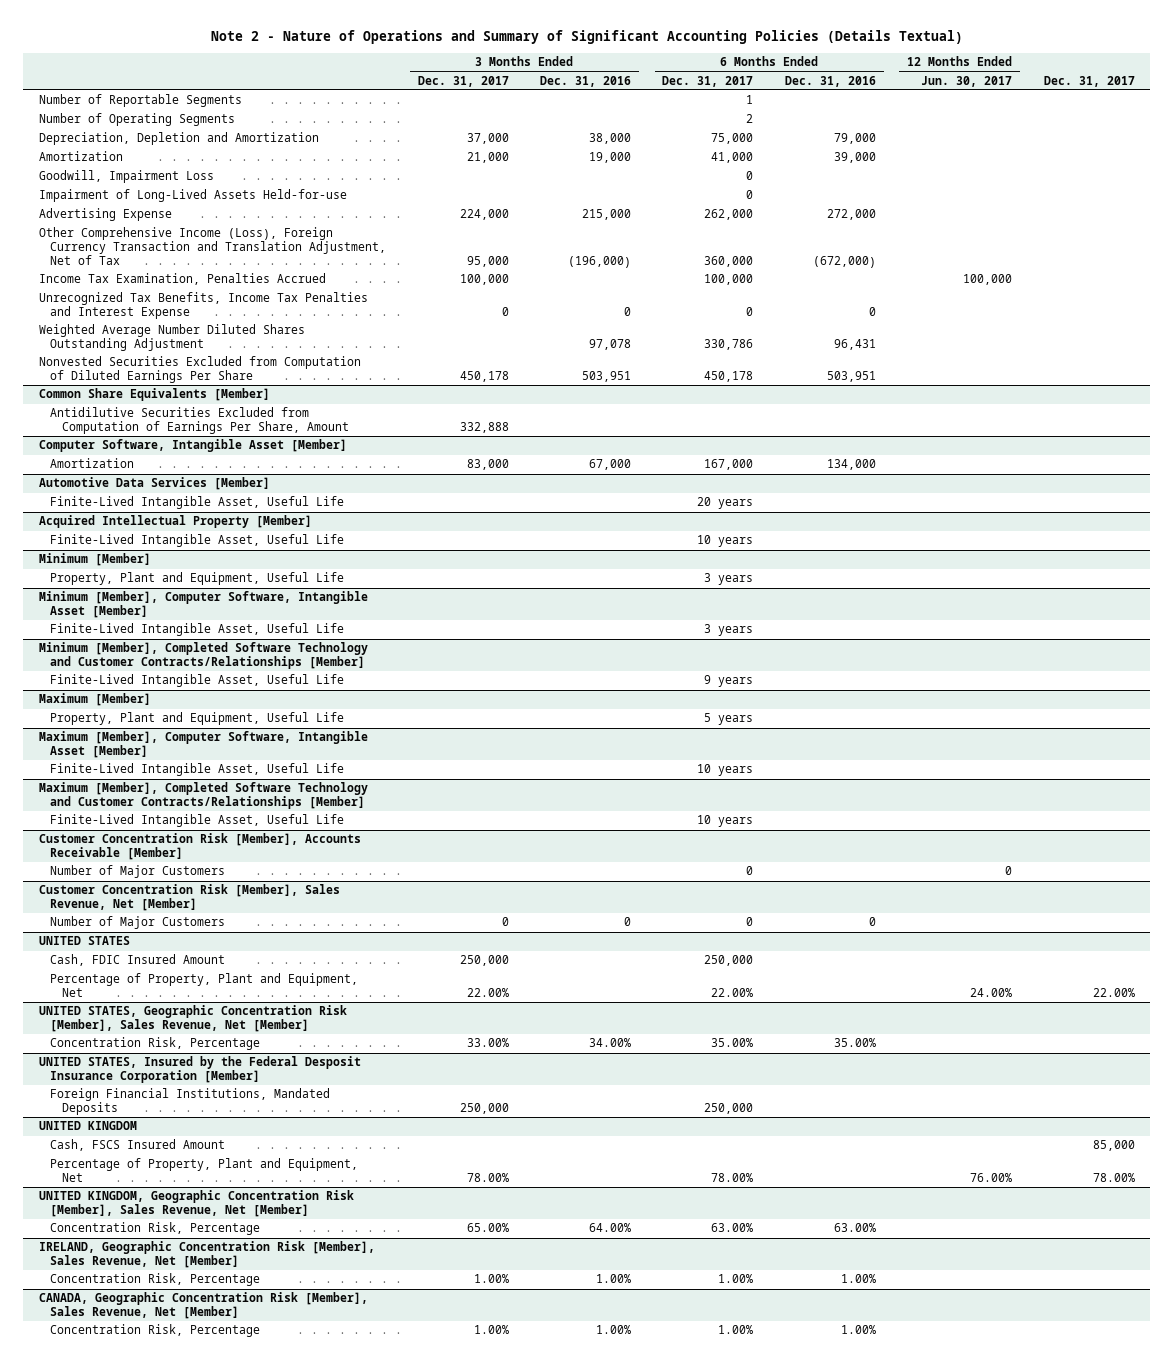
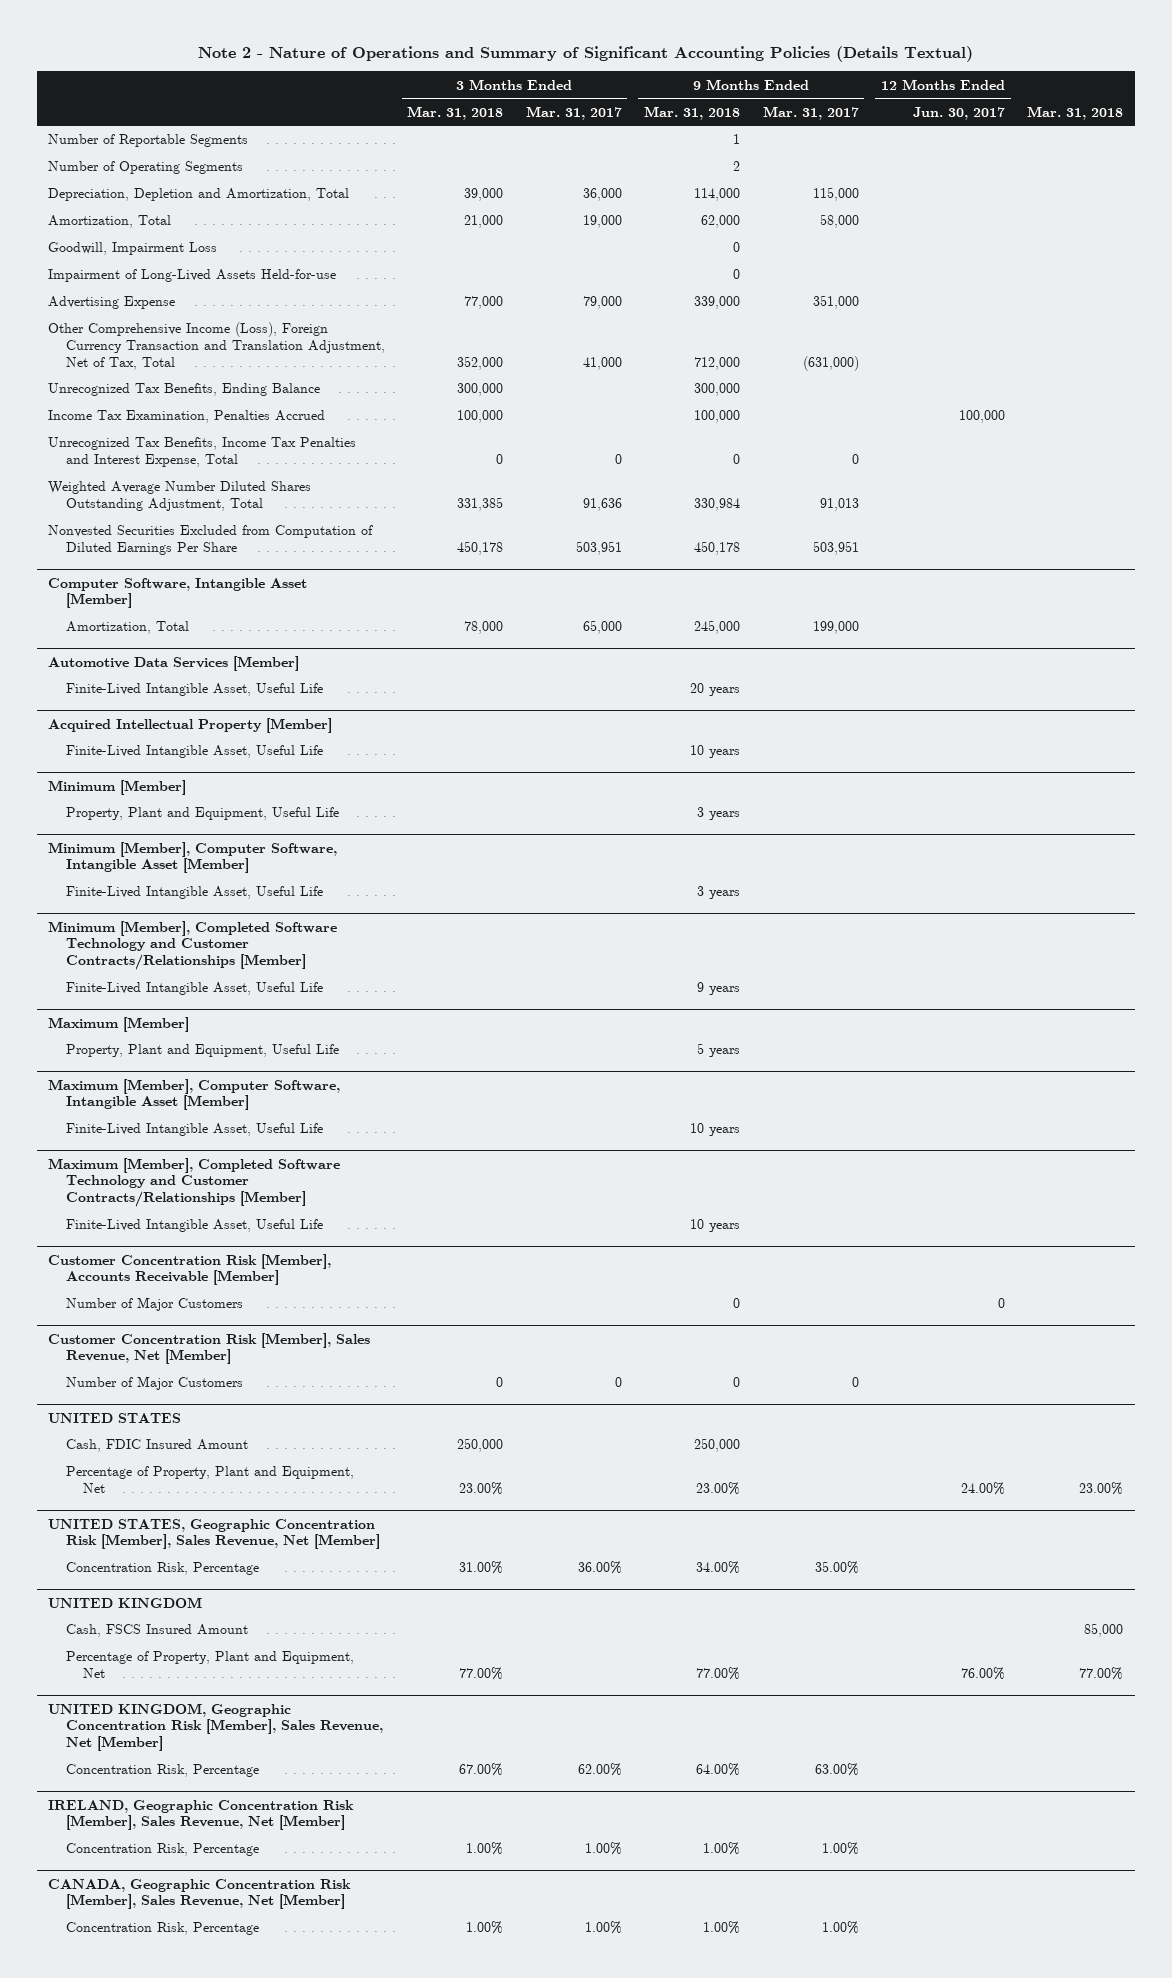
- | 3 Months Ended Dec. 31, 2017 | 3 Months Ended Dec. 31, 2016 | 6 Months Ended Dec. 31, 2017 | 6 Months Ended Dec. 31, 2016 | 12 Months Ended Jun. 30, 2017 | Dec. 31, 2017
+ | 3 Months Ended Mar. 31, 2018 | 3 Months Ended Mar. 31, 2017 | 9 Months Ended Mar. 31, 2018 | 9 Months Ended Mar. 31, 2017 | 12 Months Ended Jun. 30, 2017 | Mar. 31, 2018
- Depreciation, Depletion and Amortization | 37,000 | 38,000 | 75,000 | 79,000 | |
- Amortization | 21,000 | 19,000 | 41,000 | 39,000 | |
+ Depreciation, Depletion and Amortization, Total | 39,000 | 36,000 | 114,000 | 115,000 | |
+ Amortization, Total | 21,000 | 19,000 | 62,000 | 58,000 | |
- Other Comprehensive Income (Loss), Foreign Currency Transaction and Translation Adjustment, Net of Tax | 95,000 | (196,000) | 360,000 | (672,000) | |
+ Other Comprehensive Income (Loss), Foreign Currency Transaction and Translation Adjustment, Net of Tax, Total | 352,000 | 41,000 | 712,000 | (631,000) | |
+ Unrecognized Tax Benefits, Ending Balance | 300,000 | | 300,000 | | |
- Unrecognized Tax Benefits, Income Tax Penalties and Interest Expense | 0 | 0 | 0 | 0 | |
- Weighted Average Number Diluted Shares Outstanding Adjustment | | 97,078 | 330,786 | 96,431 | |
+ Unrecognized Tax Benefits, Income Tax Penalties and Interest Expense, Total | 0 | 0 | 0 | 0 | |
+ Weighted Average Number Diluted Shares Outstanding Adjustment, Total | 331,385 | 91,636 | 330,984 | 91,013 | |
- Common Share Equivalents [Member]
- Antidilutive Securities Excluded from Computation of Earnings Per Share, Amount | 332,888 | | | | |
@ Computer Software, Intangible Asset [Member]
- Amortization | 83,000 | 67,000 | 167,000 | 134,000 | |
+ Amortization, Total | 78,000 | 65,000 | 245,000 | 199,000 | |
- UNITED STATES, Insured by the Federal Desposit Insurance Corporation [Member]
- Foreign Financial Institutions, Mandated Deposits | 250,000 | | 250,000 | | |

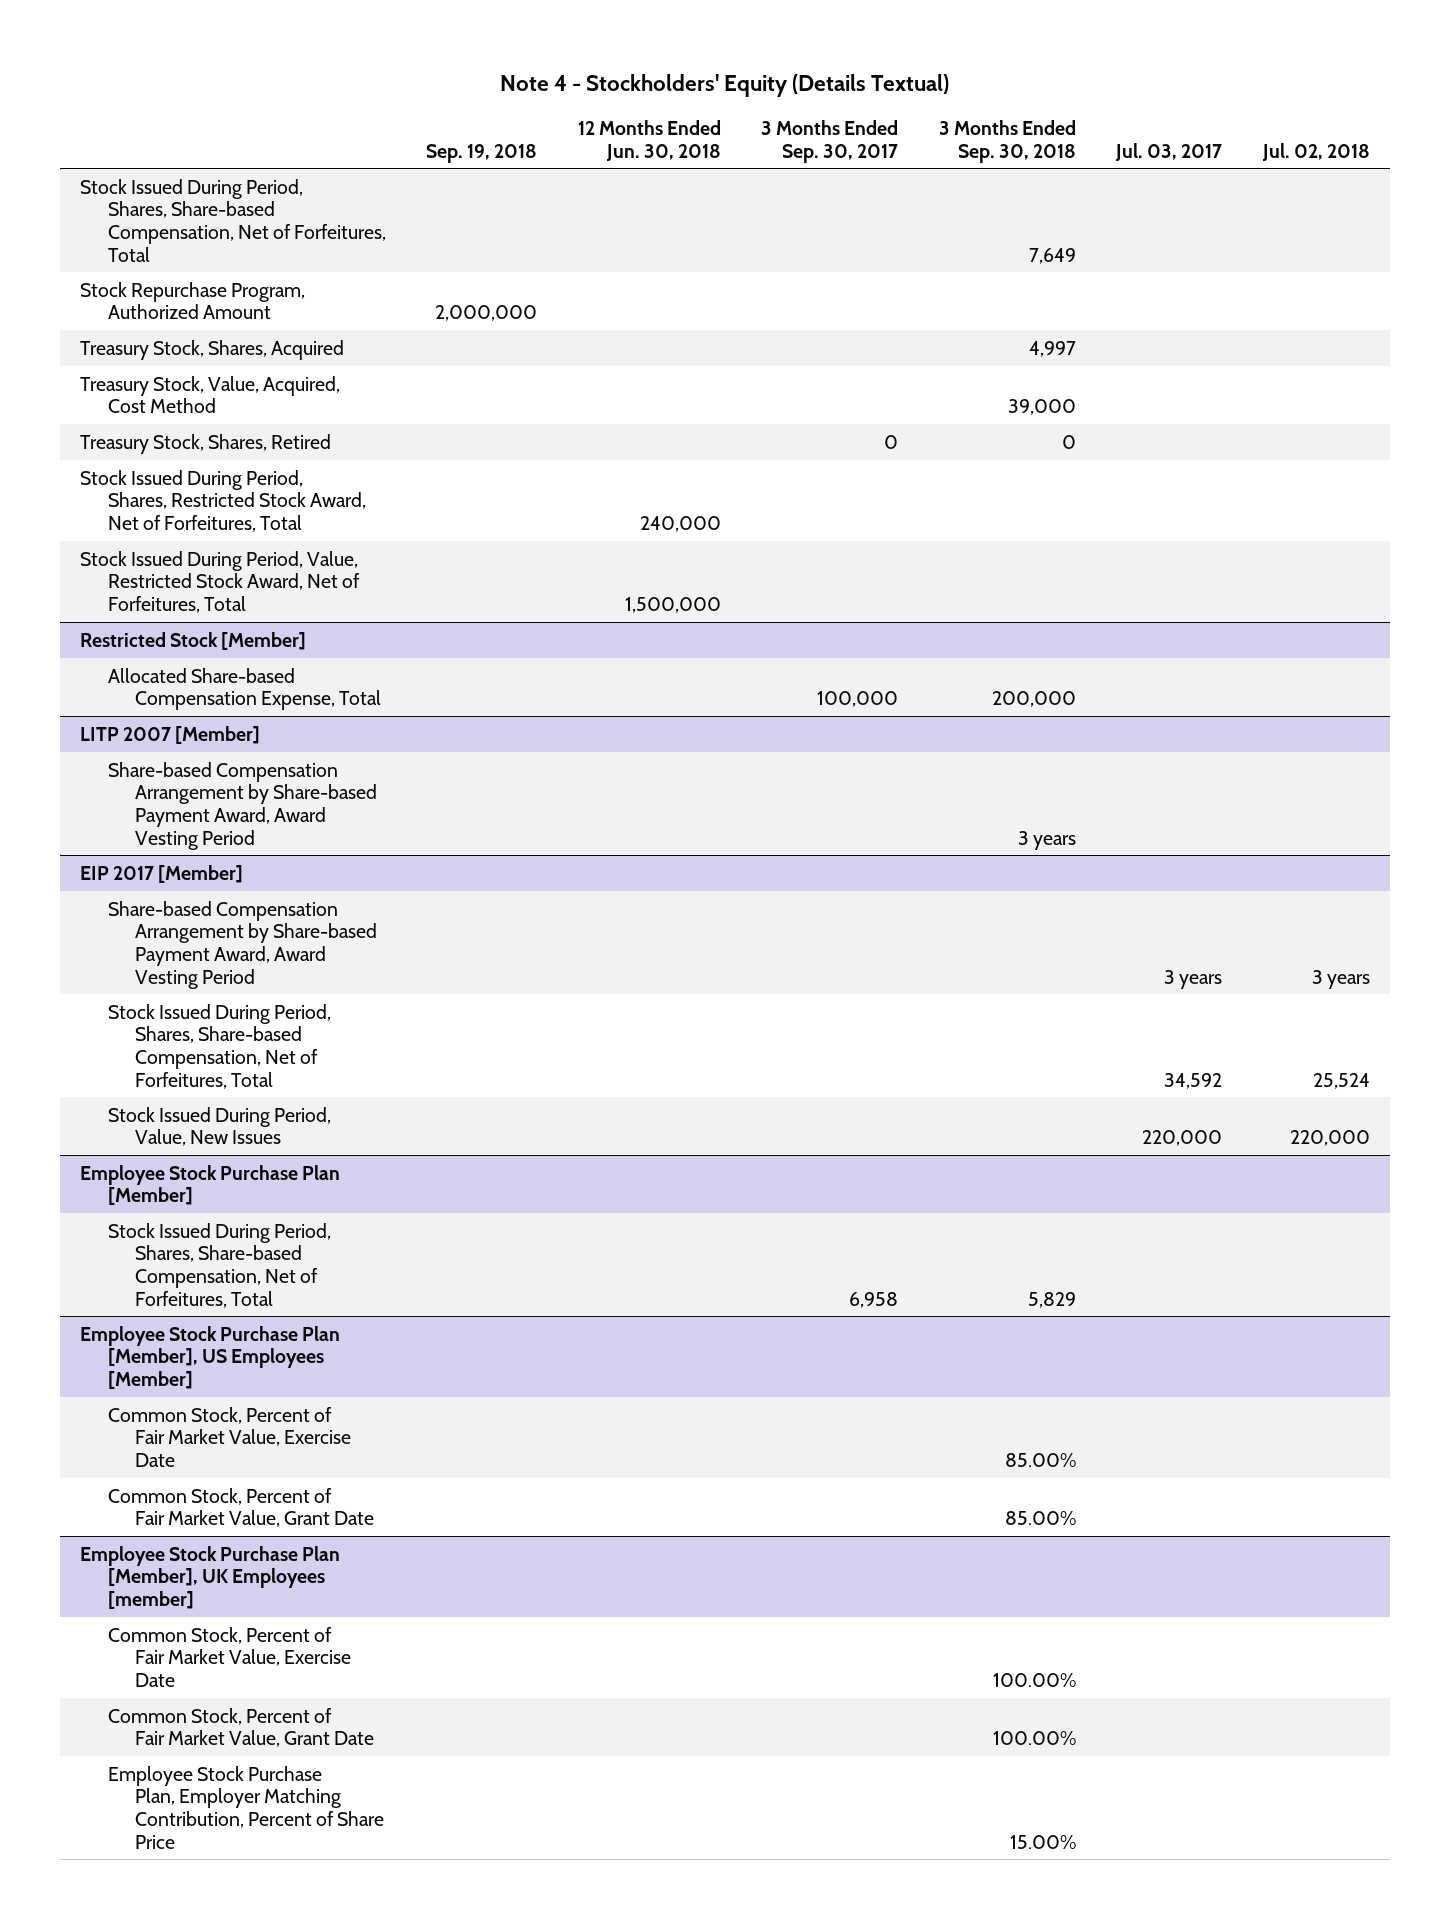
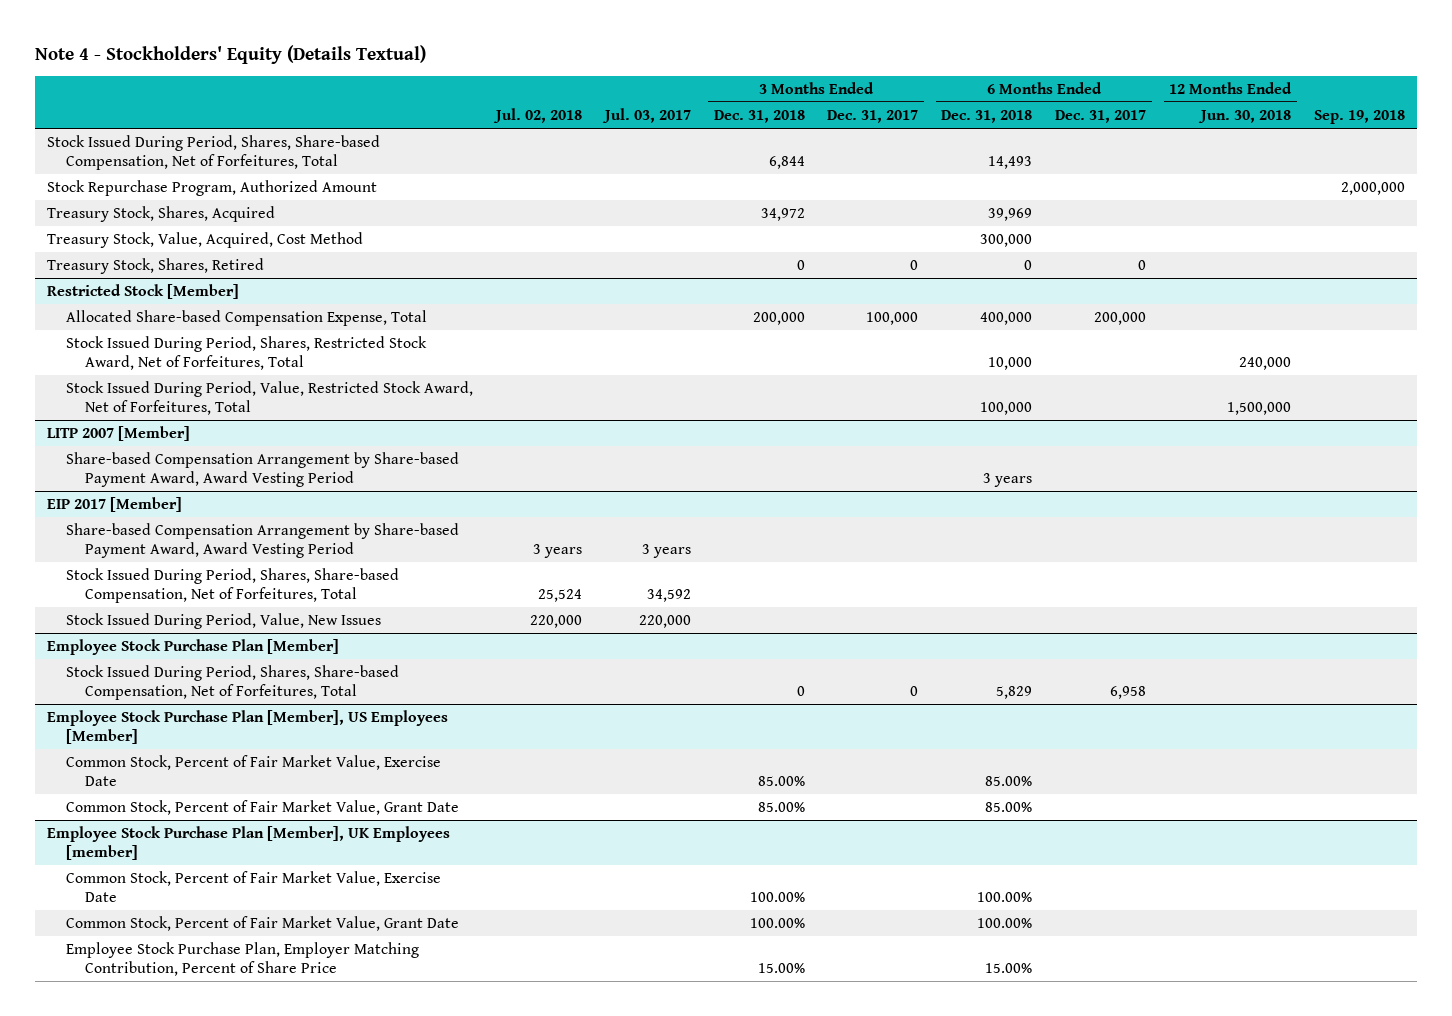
- | Sep. 19, 2018 | 12 Months Ended Jun. 30, 2018 | 3 Months Ended Sep. 30, 2017 | 3 Months Ended Sep. 30, 2018 | Jul. 03, 2017 | Jul. 02, 2018
+ | Jul. 02, 2018 | Jul. 03, 2017 | 3 Months Ended Dec. 31, 2018 | 3 Months Ended Dec. 31, 2017 | 6 Months Ended Dec. 31, 2018 | 6 Months Ended Dec. 31, 2017 | 12 Months Ended Jun. 30, 2018 | Sep. 19, 2018
- Stock Issued During Period, Shares, Restricted Stock Award, Net of Forfeitures, Total | | 240,000 | | | |
- Stock Issued During Period, Value, Restricted Stock Award, Net of Forfeitures, Total | | 1,500,000 | | | |
@ Restricted Stock [Member]
+ Stock Issued During Period, Shares, Restricted Stock Award, Net of Forfeitures, Total | | | | | 10,000 | | 240,000 |
+ Stock Issued During Period, Value, Restricted Stock Award, Net of Forfeitures, Total | | | | | 100,000 | | 1,500,000 |

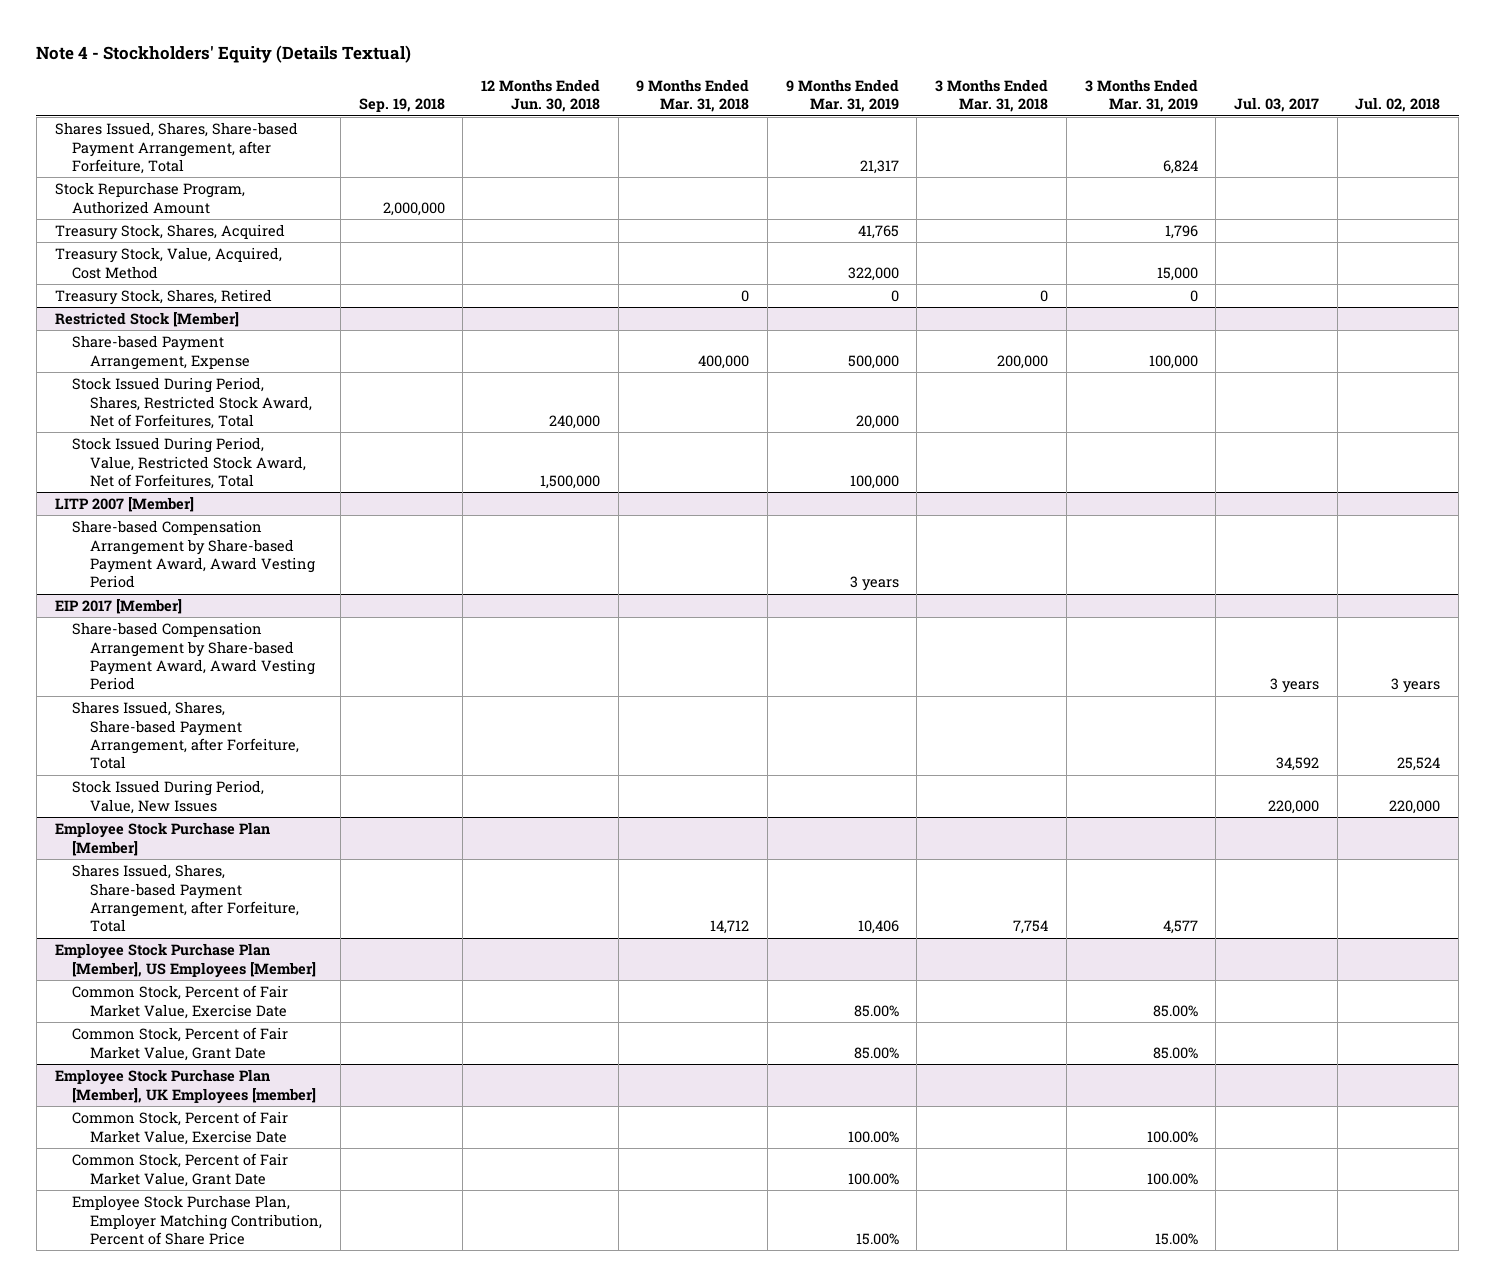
- | Jul. 02, 2018 | Jul. 03, 2017 | 3 Months Ended Dec. 31, 2018 | 3 Months Ended Dec. 31, 2017 | 6 Months Ended Dec. 31, 2018 | 6 Months Ended Dec. 31, 2017 | 12 Months Ended Jun. 30, 2018 | Sep. 19, 2018
+ | Sep. 19, 2018 | 12 Months Ended Jun. 30, 2018 | 9 Months Ended Mar. 31, 2018 | 9 Months Ended Mar. 31, 2019 | 3 Months Ended Mar. 31, 2018 | 3 Months Ended Mar. 31, 2019 | Jul. 03, 2017 | Jul. 02, 2018
- Stock Issued During Period, Shares, Share-based Compensation, Net of Forfeitures, Total | | | 6,844 | | 14,493 | | |
+ Shares Issued, Shares, Share-based Payment Arrangement, after Forfeiture, Total | | | | 21,317 | | 6,824 | |
@ Restricted Stock [Member]
- Allocated Share-based Compensation Expense, Total | | | 200,000 | 100,000 | 400,000 | 200,000 | |
+ Share-based Payment Arrangement, Expense | | | 400,000 | 500,000 | 200,000 | 100,000 | |
@ EIP 2017 [Member]
- Stock Issued During Period, Shares, Share-based Compensation, Net of Forfeitures, Total | 25,524 | 34,592 | | | | | |
+ Shares Issued, Shares, Share-based Payment Arrangement, after Forfeiture, Total | | | | | | | 34,592 | 25,524
@ Employee Stock Purchase Plan [Member]
- Stock Issued During Period, Shares, Share-based Compensation, Net of Forfeitures, Total | | | 0 | 0 | 5,829 | 6,958 | |
+ Shares Issued, Shares, Share-based Payment Arrangement, after Forfeiture, Total | | | 14,712 | 10,406 | 7,754 | 4,577 | |

